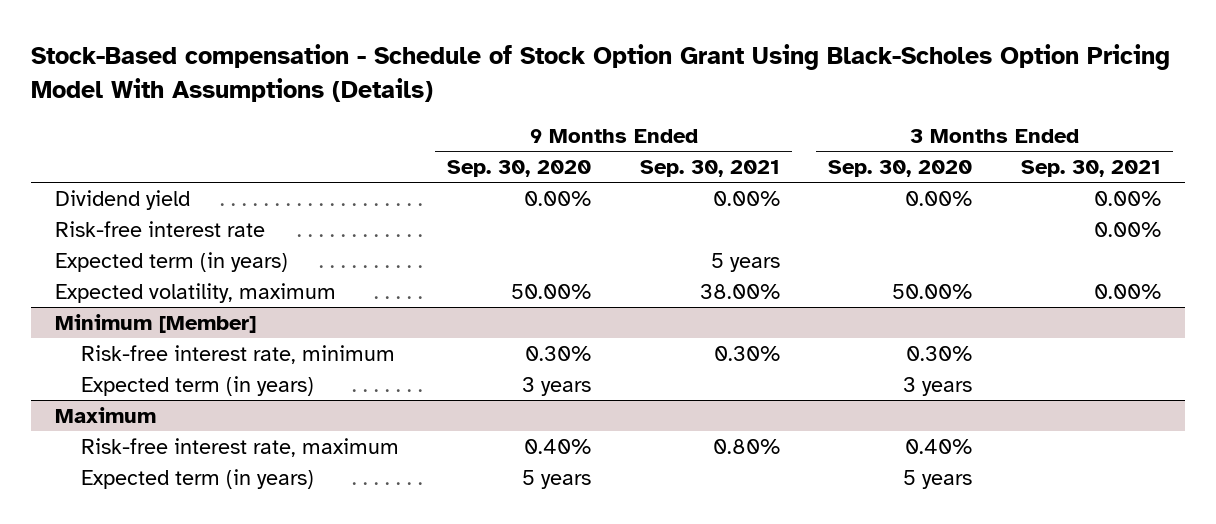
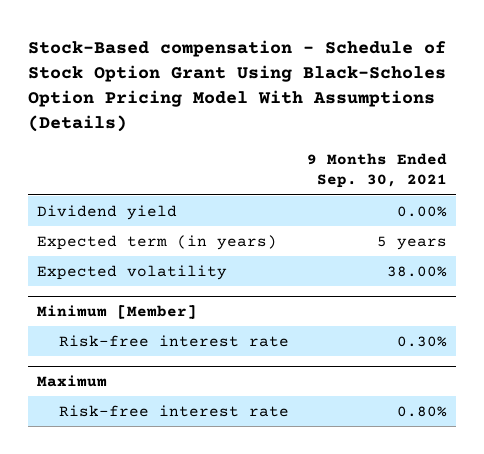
- | 9 Months Ended Sep. 30, 2020 | 9 Months Ended Sep. 30, 2021 | 3 Months Ended Sep. 30, 2020 | 3 Months Ended Sep. 30, 2021
+ | 9 Months Ended Sep. 30, 2021
- Risk-free interest rate | | | | 0.00%
- Expected volatility, maximum | 50.00% | 38.00% | 50.00% | 0.00%
+ Expected volatility | 38.00%
@ Minimum [Member]
- Risk-free interest rate, minimum | 0.30% | 0.30% | 0.30% |
- Expected term (in years) | 3 years | | 3 years |
+ Risk-free interest rate | 0.30%
@ Maximum
- Risk-free interest rate, maximum | 0.40% | 0.80% | 0.40% |
- Expected term (in years) | 5 years | | 5 years |
+ Risk-free interest rate | 0.80%

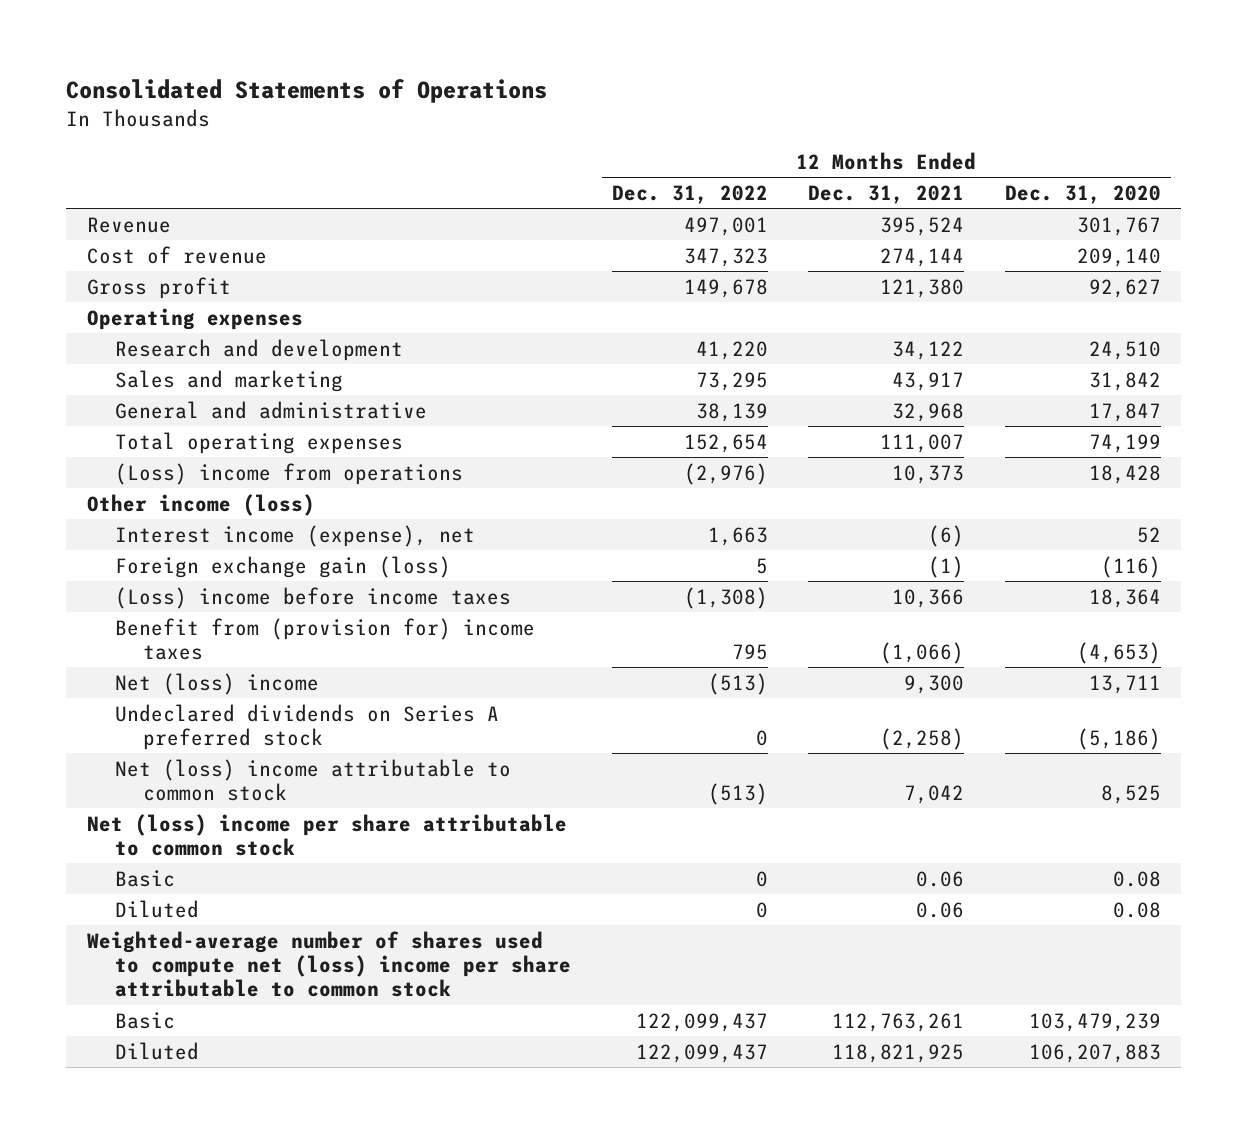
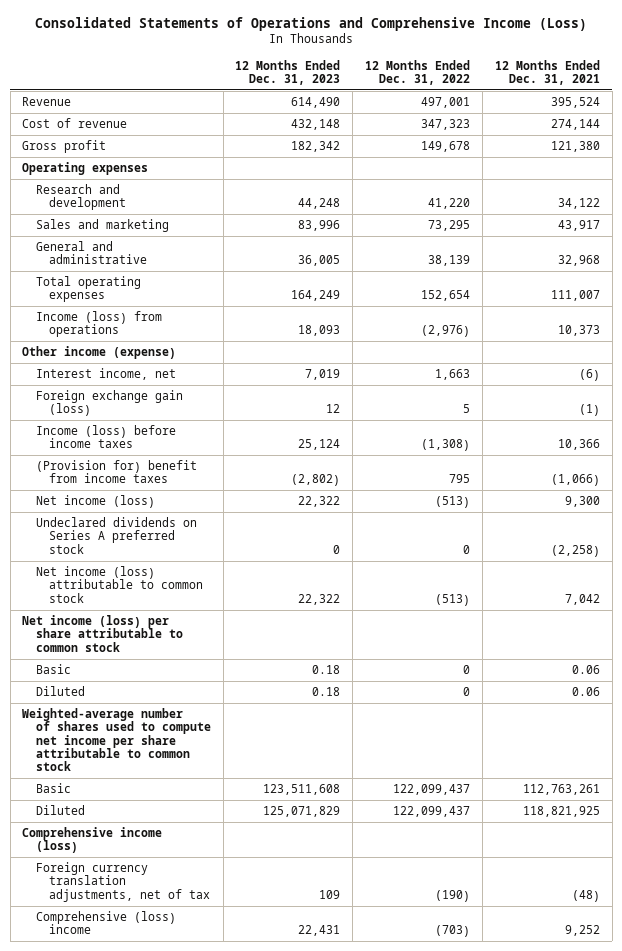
- Consolidated Statements of Operations
+ Consolidated Statements of Operations and Comprehensive Income (Loss)
- | 12 Months Ended Dec. 31, 2022 | 12 Months Ended Dec. 31, 2021 | 12 Months Ended Dec. 31, 2020
+ | 12 Months Ended Dec. 31, 2023 | 12 Months Ended Dec. 31, 2022 | 12 Months Ended Dec. 31, 2021
- (Loss) income from operations | (2,976) | 10,373 | 18,428
- Other income (loss)
- Interest income (expense), net | 1,663 | (6) | 52
+ Income (loss) from operations | 18,093 | (2,976) | 10,373
+ Other income (expense)
+ Interest income, net | 7,019 | 1,663 | (6)
- (Loss) income before income taxes | (1,308) | 10,366 | 18,364
- Benefit from (provision for) income taxes | 795 | (1,066) | (4,653)
- Net (loss) income | (513) | 9,300 | 13,711
+ Income (loss) before income taxes | 25,124 | (1,308) | 10,366
+ (Provision for) benefit from income taxes | (2,802) | 795 | (1,066)
+ Net income (loss) | 22,322 | (513) | 9,300
- Net (loss) income attributable to common stock | (513) | 7,042 | 8,525
- Net (loss) income per share attributable to common stock
+ Net income (loss) attributable to common stock | 22,322 | (513) | 7,042
+ Net income (loss) per share attributable to common stock
- Weighted-average number of shares used to compute net (loss) income per share attributable to common stock
+ Weighted-average number of shares used to compute net income per share attributable to common stock
+ Comprehensive income (loss)
+ Foreign currency translation adjustments, net of tax | 109 | (190) | (48)
+ Comprehensive (loss) income | 22,431 | (703) | 9,252

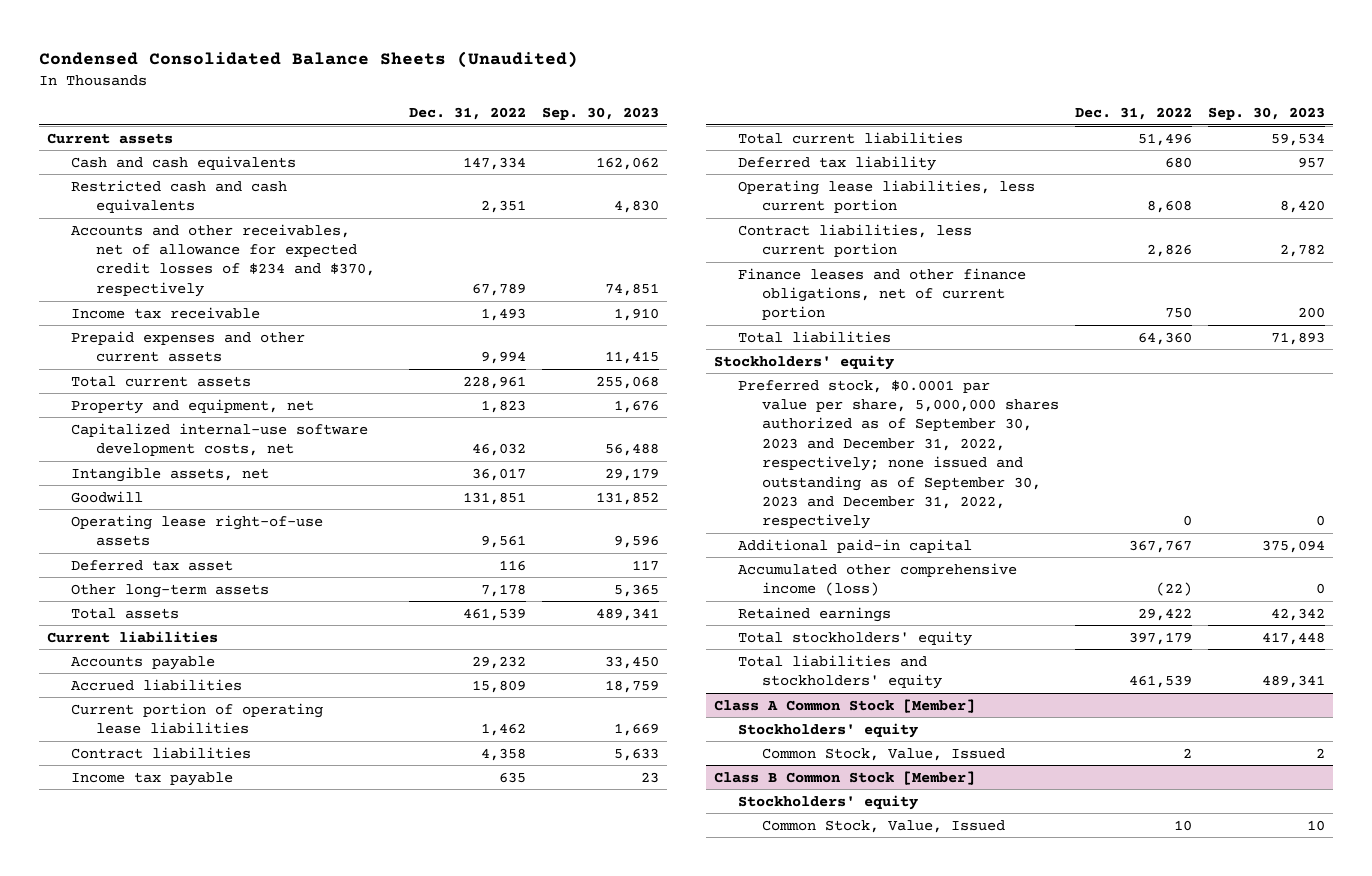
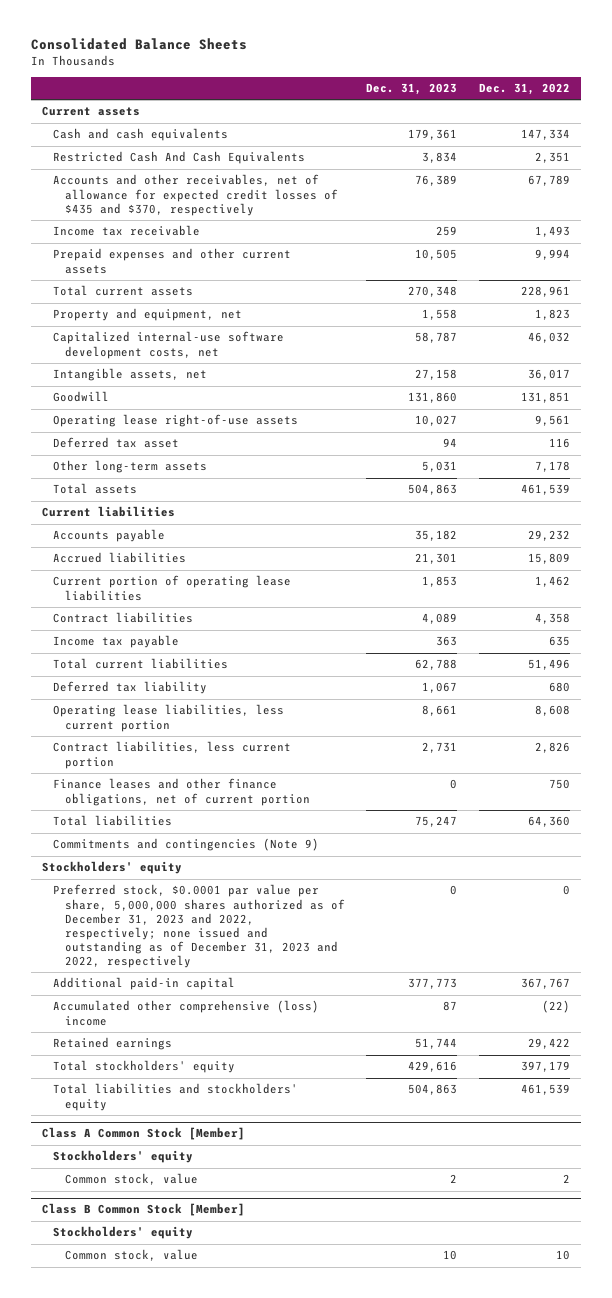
- Condensed Consolidated Balance Sheets (Unaudited)
+ Consolidated Balance Sheets
- | Dec. 31, 2022 | Sep. 30, 2023
+ | Dec. 31, 2023 | Dec. 31, 2022
- Restricted cash and cash equivalents | 2,351 | 4,830
- Accounts and other receivables, net of allowance for expected credit losses of $234 and $370, respectively | 67,789 | 74,851
+ Restricted Cash And Cash Equivalents | 3,834 | 2,351
+ Accounts and other receivables, net of allowance for expected credit losses of $435 and $370, respectively | 76,389 | 67,789
+ Commitments and contingencies (Note 9)
- Preferred stock, $0.0001 par value per share, 5,000,000 shares authorized as of September 30, 2023 and December 31, 2022, respectively; none issued and outstanding as of September 30, 2023 and December 31, 2022, respectively | 0 | 0
+ Preferred stock, $0.0001 par value per share, 5,000,000 shares authorized as of December 31, 2023 and 2022, respectively; none issued and outstanding as of December 31, 2023 and 2022, respectively | 0 | 0
- Accumulated other comprehensive income (loss) | (22) | 0
+ Accumulated other comprehensive (loss) income | 87 | (22)
@ Class A Common Stock [Member]
- Common Stock, Value, Issued | 2 | 2
+ Common stock, value | 2 | 2
@ Class B Common Stock [Member]
- Common Stock, Value, Issued | 10 | 10
+ Common stock, value | 10 | 10

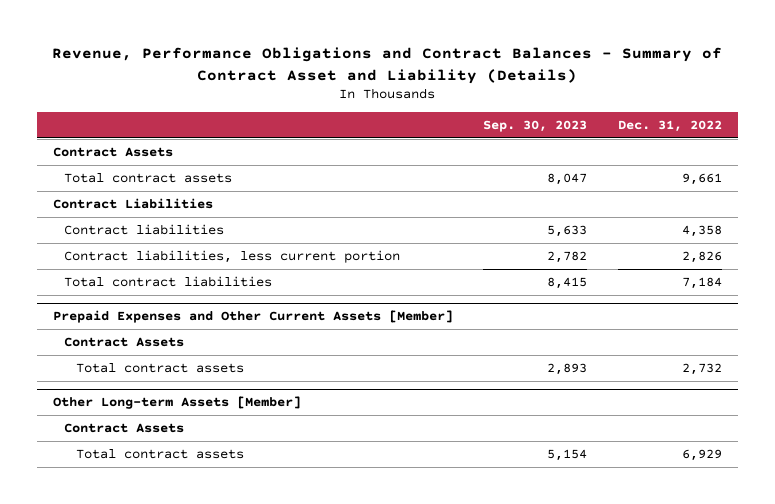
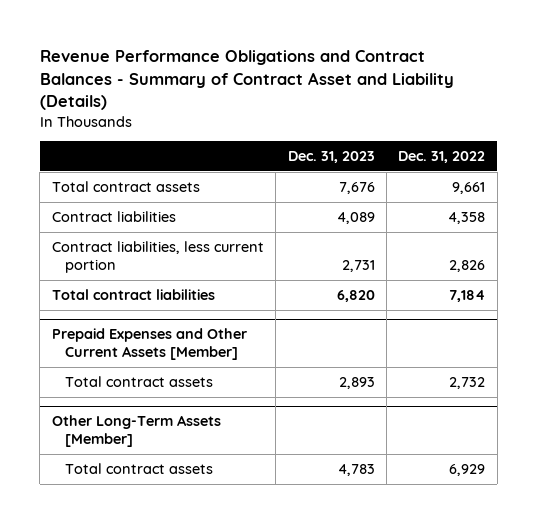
- Revenue, Performance Obligations and Contract Balances - Summary of Contract Asset and Liability (Details)
+ Revenue Performance Obligations and Contract Balances - Summary of Contract Asset and Liability (Details)
- | Sep. 30, 2023 | Dec. 31, 2022
+ | Dec. 31, 2023 | Dec. 31, 2022
- Contract Assets
- Contract Liabilities
@ Prepaid Expenses and Other Current Assets [Member]
- Contract Assets
- Other Long-term Assets [Member]
- Contract Assets
+ Other Long-Term Assets [Member]

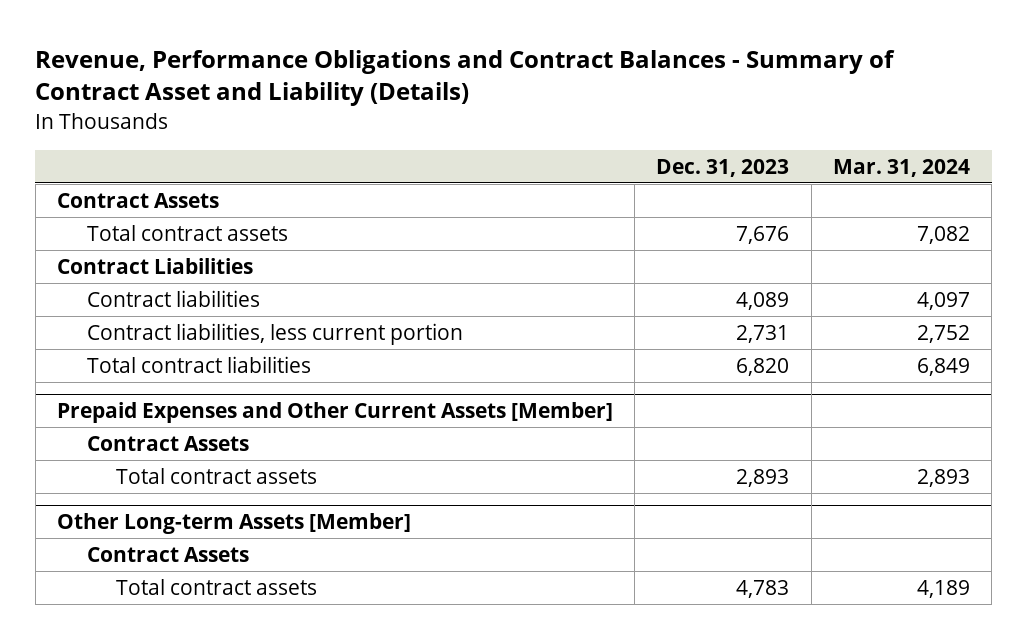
- Revenue Performance Obligations and Contract Balances - Summary of Contract Asset and Liability (Details)
+ Revenue, Performance Obligations and Contract Balances - Summary of Contract Asset and Liability (Details)
- | Dec. 31, 2023 | Dec. 31, 2022
+ | Dec. 31, 2023 | Mar. 31, 2024
+ Contract Assets
+ Contract Liabilities
@ Prepaid Expenses and Other Current Assets [Member]
+ Contract Assets
- Other Long-Term Assets [Member]
+ Other Long-term Assets [Member]
+ Contract Assets

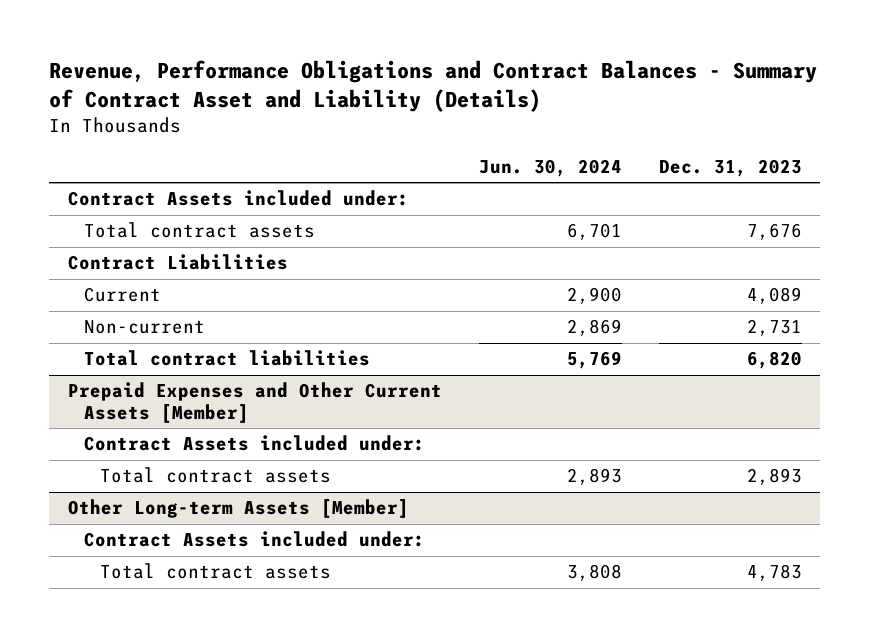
- | Dec. 31, 2023 | Mar. 31, 2024
+ | Jun. 30, 2024 | Dec. 31, 2023
- Contract Assets
+ Contract Assets included under:
- Contract liabilities | 4,089 | 4,097
- Contract liabilities, less current portion | 2,731 | 2,752
+ Current | 2,900 | 4,089
+ Non-current | 2,869 | 2,731
@ Prepaid Expenses and Other Current Assets [Member]
- Contract Assets
+ Contract Assets included under:
@ Other Long-term Assets [Member]
- Contract Assets
+ Contract Assets included under:

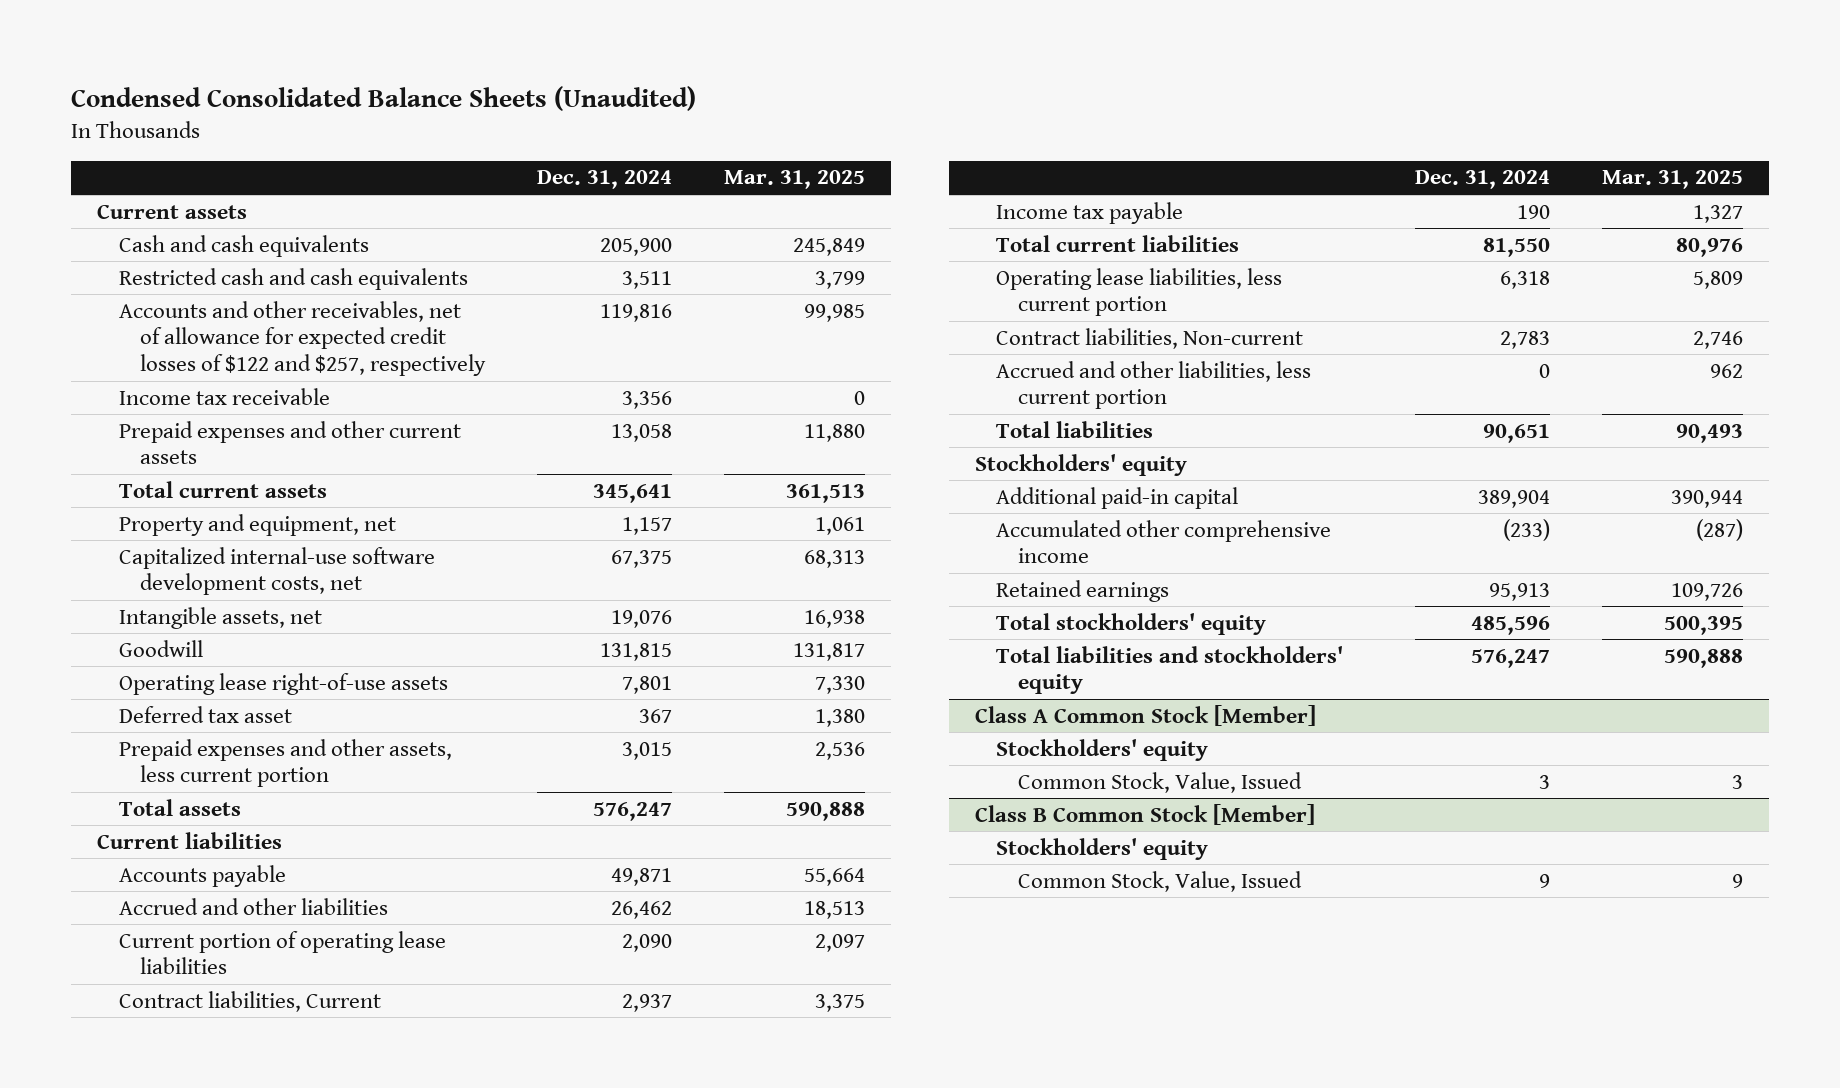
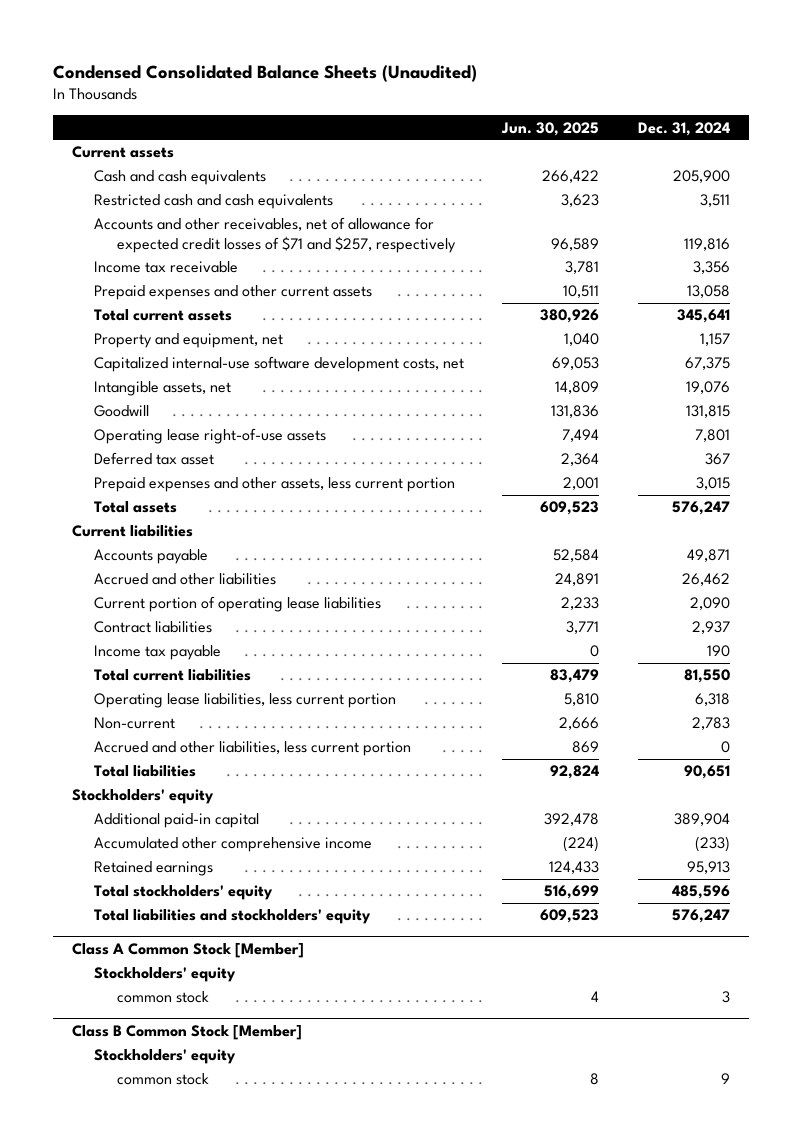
- | Dec. 31, 2024 | Mar. 31, 2025
+ | Jun. 30, 2025 | Dec. 31, 2024
- Accounts and other receivables, net of allowance for expected credit losses of $122 and $257, respectively | 119,816 | 99,985
+ Accounts and other receivables, net of allowance for expected credit losses of $71 and $257, respectively | 96,589 | 119,816
- Contract liabilities, Current | 2,937 | 3,375
+ Contract liabilities | 3,771 | 2,937
- Contract liabilities, Non-current | 2,783 | 2,746
+ Non-current | 2,666 | 2,783
@ Class A Common Stock [Member]
- Common Stock, Value, Issued | 3 | 3
+ common stock | 4 | 3
@ Class B Common Stock [Member]
- Common Stock, Value, Issued | 9 | 9
+ common stock | 8 | 9

